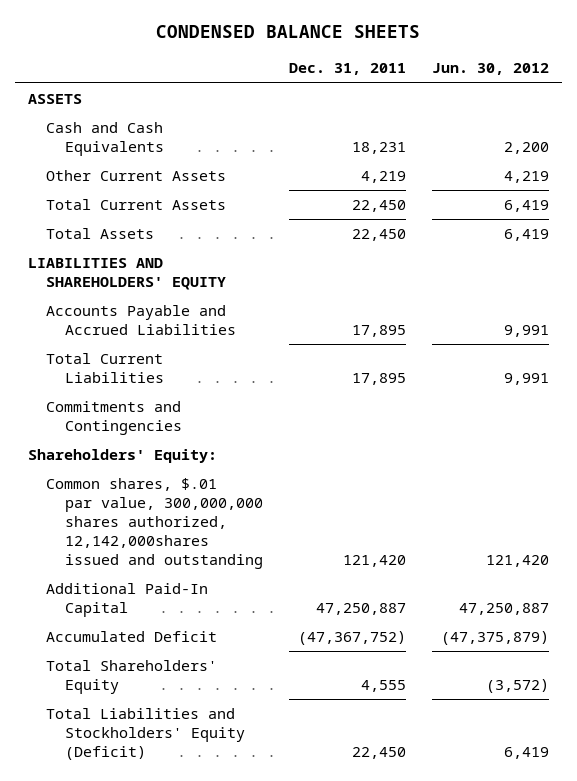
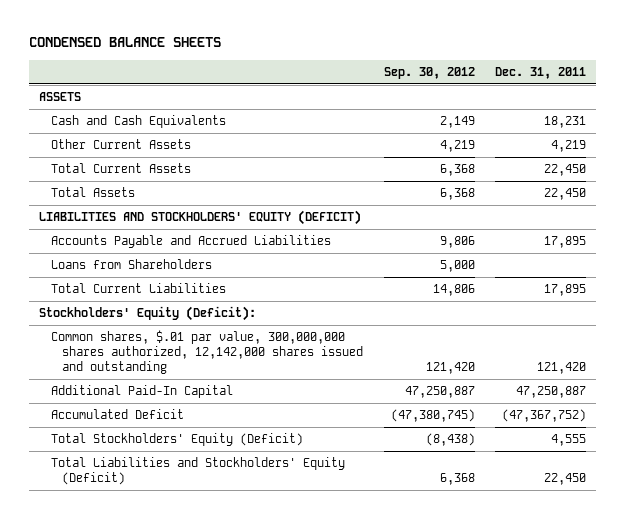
- | Dec. 31, 2011 | Jun. 30, 2012
+ | Sep. 30, 2012 | Dec. 31, 2011
- LIABILITIES AND SHAREHOLDERS' EQUITY
+ LIABILITIES AND STOCKHOLDERS' EQUITY (DEFICIT)
+ Loans from Shareholders | 5,000 |
- Commitments and Contingencies
- Shareholders' Equity:
- Common shares, $.01 par value, 300,000,000 shares authorized, 12,142,000shares issued and outstanding | 121,420 | 121,420
+ Stockholders' Equity (Deficit):
+ Common shares, $.01 par value, 300,000,000 shares authorized, 12,142,000 shares issued and outstanding | 121,420 | 121,420
- Total Shareholders' Equity | 4,555 | (3,572)
+ Total Stockholders' Equity (Deficit) | (8,438) | 4,555

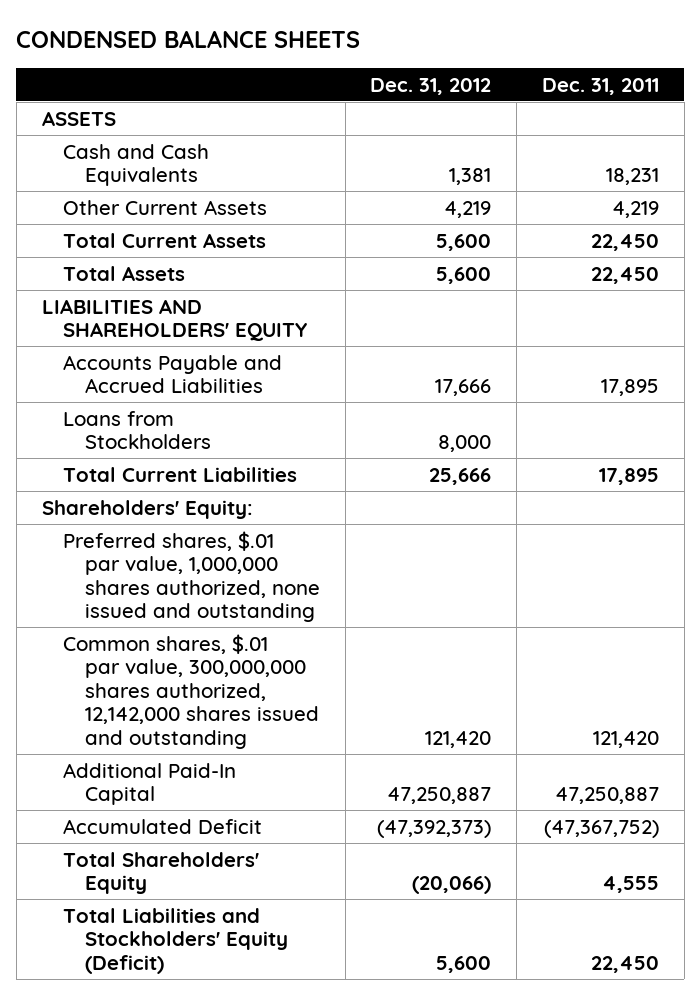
- | Sep. 30, 2012 | Dec. 31, 2011
+ | Dec. 31, 2012 | Dec. 31, 2011
- LIABILITIES AND STOCKHOLDERS' EQUITY (DEFICIT)
+ LIABILITIES AND SHAREHOLDERS' EQUITY
- Loans from Shareholders | 5,000 |
+ Loans from Stockholders | 8,000 |
- Stockholders' Equity (Deficit):
+ Shareholders' Equity:
+ Preferred shares, $.01 par value, 1,000,000 shares authorized, none issued and outstanding
- Total Stockholders' Equity (Deficit) | (8,438) | 4,555
+ Total Shareholders' Equity | (20,066) | 4,555

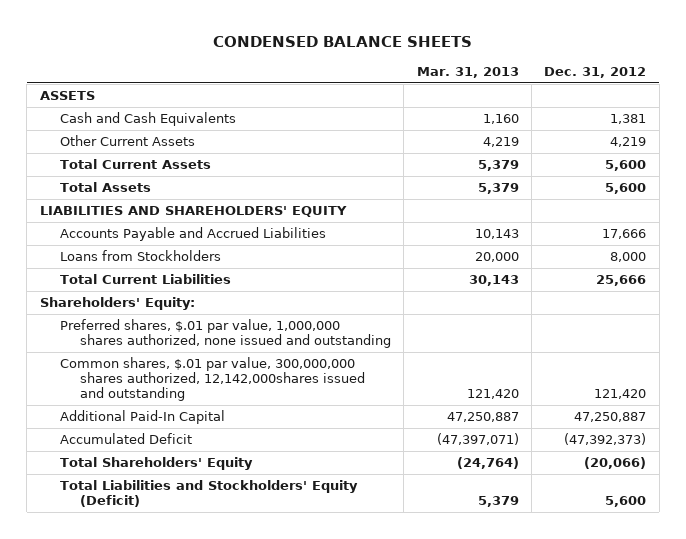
- | Dec. 31, 2012 | Dec. 31, 2011
+ | Mar. 31, 2013 | Dec. 31, 2012
- Common shares, $.01 par value, 300,000,000 shares authorized, 12,142,000 shares issued and outstanding | 121,420 | 121,420
+ Common shares, $.01 par value, 300,000,000 shares authorized, 12,142,000shares issued and outstanding | 121,420 | 121,420

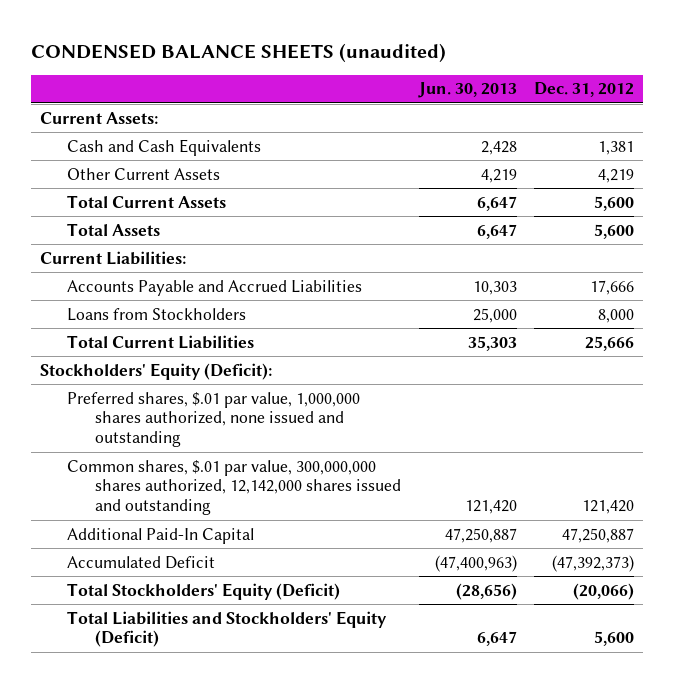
- CONDENSED BALANCE SHEETS
+ CONDENSED BALANCE SHEETS (unaudited)
- | Mar. 31, 2013 | Dec. 31, 2012
+ | Jun. 30, 2013 | Dec. 31, 2012
- ASSETS
+ Current Assets:
- LIABILITIES AND SHAREHOLDERS' EQUITY
+ Current Liabilities:
- Shareholders' Equity:
+ Stockholders' Equity (Deficit):
- Common shares, $.01 par value, 300,000,000 shares authorized, 12,142,000shares issued and outstanding | 121,420 | 121,420
+ Common shares, $.01 par value, 300,000,000 shares authorized, 12,142,000 shares issued and outstanding | 121,420 | 121,420
- Total Shareholders' Equity | (24,764) | (20,066)
+ Total Stockholders' Equity (Deficit) | (28,656) | (20,066)

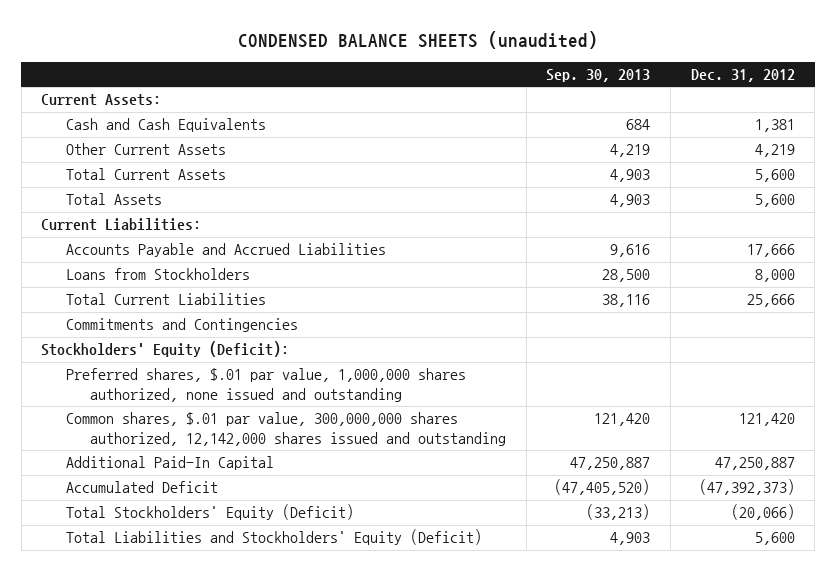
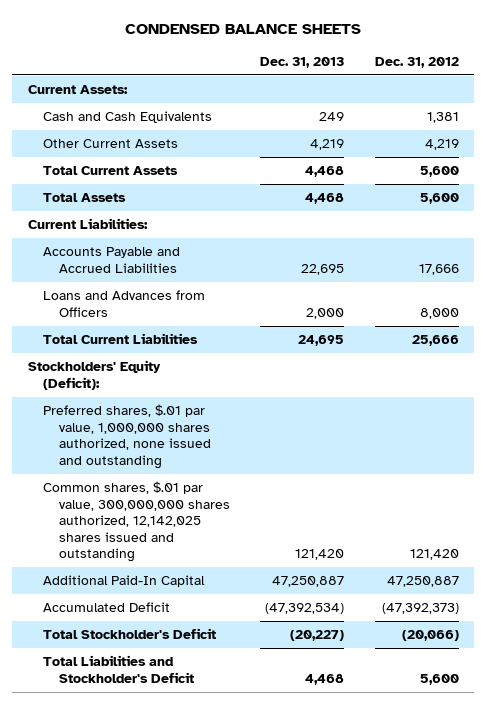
- CONDENSED BALANCE SHEETS (unaudited)
+ CONDENSED BALANCE SHEETS
- | Sep. 30, 2013 | Dec. 31, 2012
+ | Dec. 31, 2013 | Dec. 31, 2012
- Loans from Stockholders | 28,500 | 8,000
+ Loans and Advances from Officers | 2,000 | 8,000
- Commitments and Contingencies
- Common shares, $.01 par value, 300,000,000 shares authorized, 12,142,000 shares issued and outstanding | 121,420 | 121,420
+ Common shares, $.01 par value, 300,000,000 shares authorized, 12,142,025 shares issued and outstanding | 121,420 | 121,420
- Total Stockholders' Equity (Deficit) | (33,213) | (20,066)
- Total Liabilities and Stockholders' Equity (Deficit) | 4,903 | 5,600
+ Total Stockholder's Deficit | (20,227) | (20,066)
+ Total Liabilities and Stockholder's Deficit | 4,468 | 5,600

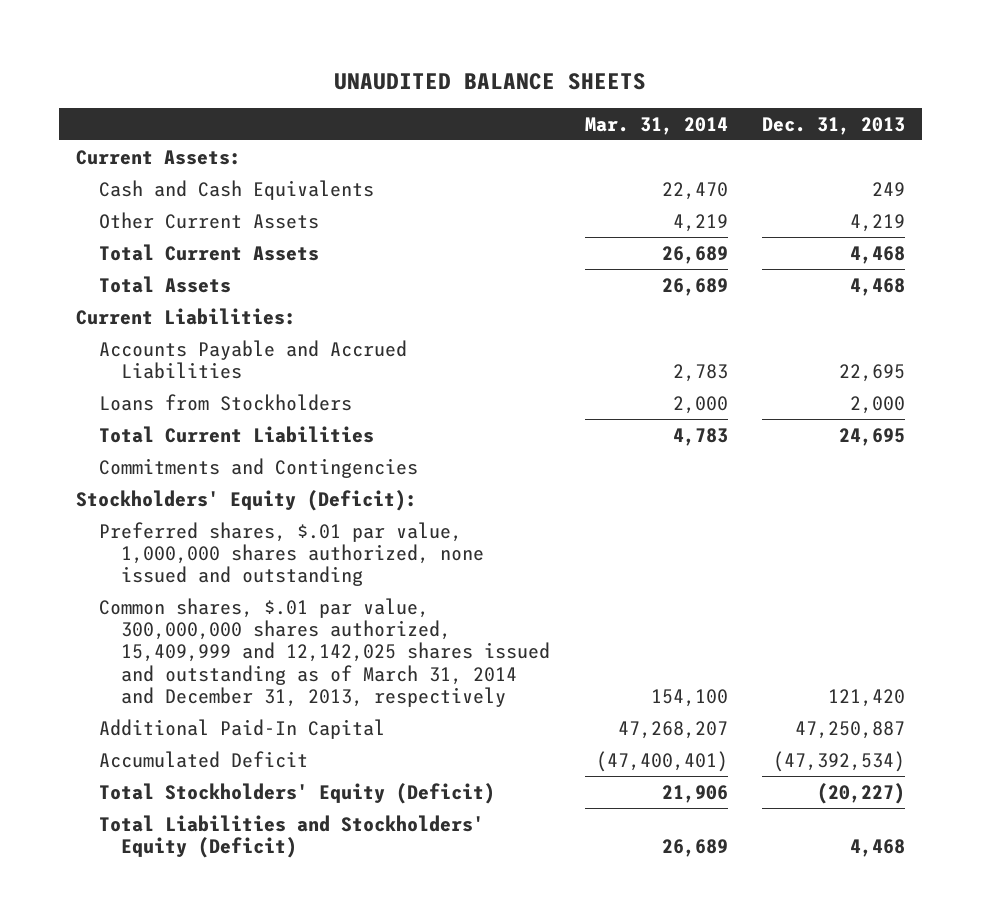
- CONDENSED BALANCE SHEETS
+ UNAUDITED BALANCE SHEETS
- | Dec. 31, 2013 | Dec. 31, 2012
+ | Mar. 31, 2014 | Dec. 31, 2013
- Loans and Advances from Officers | 2,000 | 8,000
+ Loans from Stockholders | 2,000 | 2,000
+ Commitments and Contingencies
- Common shares, $.01 par value, 300,000,000 shares authorized, 12,142,025 shares issued and outstanding | 121,420 | 121,420
+ Common shares, $.01 par value, 300,000,000 shares authorized, 15,409,999 and 12,142,025 shares issued and outstanding as of March 31, 2014 and December 31, 2013, respectively | 154,100 | 121,420
- Total Stockholder's Deficit | (20,227) | (20,066)
- Total Liabilities and Stockholder's Deficit | 4,468 | 5,600
+ Total Stockholders' Equity (Deficit) | 21,906 | (20,227)
+ Total Liabilities and Stockholders' Equity (Deficit) | 26,689 | 4,468

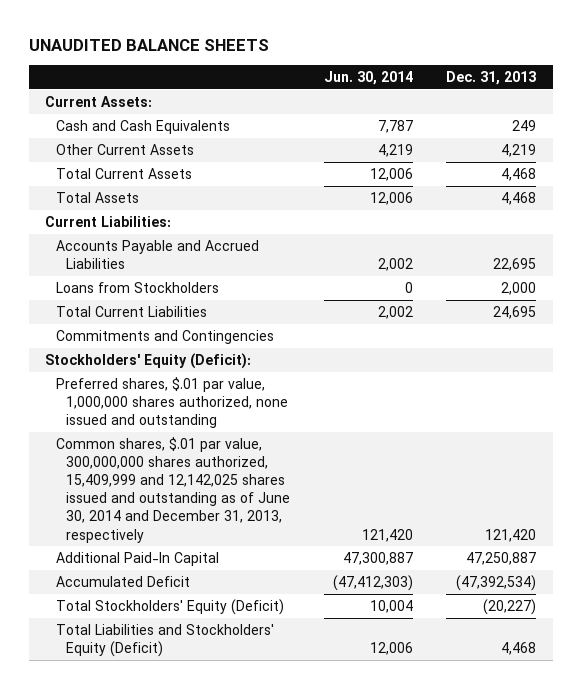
- | Mar. 31, 2014 | Dec. 31, 2013
+ | Jun. 30, 2014 | Dec. 31, 2013
- Common shares, $.01 par value, 300,000,000 shares authorized, 15,409,999 and 12,142,025 shares issued and outstanding as of March 31, 2014 and December 31, 2013, respectively | 154,100 | 121,420
+ Common shares, $.01 par value, 300,000,000 shares authorized, 15,409,999 and 12,142,025 shares issued and outstanding as of June 30, 2014 and December 31, 2013, respectively | 121,420 | 121,420

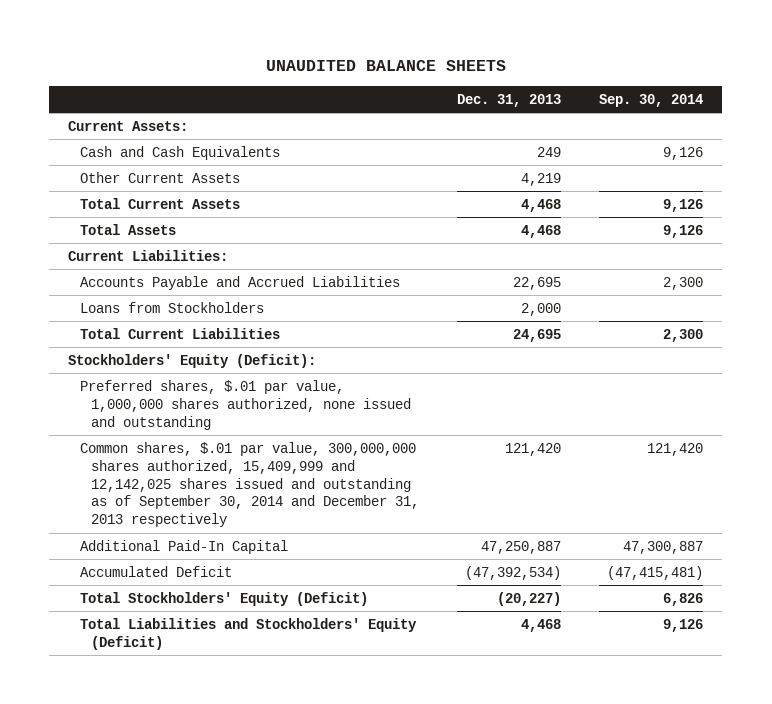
- | Jun. 30, 2014 | Dec. 31, 2013
+ | Dec. 31, 2013 | Sep. 30, 2014
- Commitments and Contingencies
- Common shares, $.01 par value, 300,000,000 shares authorized, 15,409,999 and 12,142,025 shares issued and outstanding as of June 30, 2014 and December 31, 2013, respectively | 121,420 | 121,420
+ Common shares, $.01 par value, 300,000,000 shares authorized, 15,409,999 and 12,142,025 shares issued and outstanding as of September 30, 2014 and December 31, 2013 respectively | 121,420 | 121,420

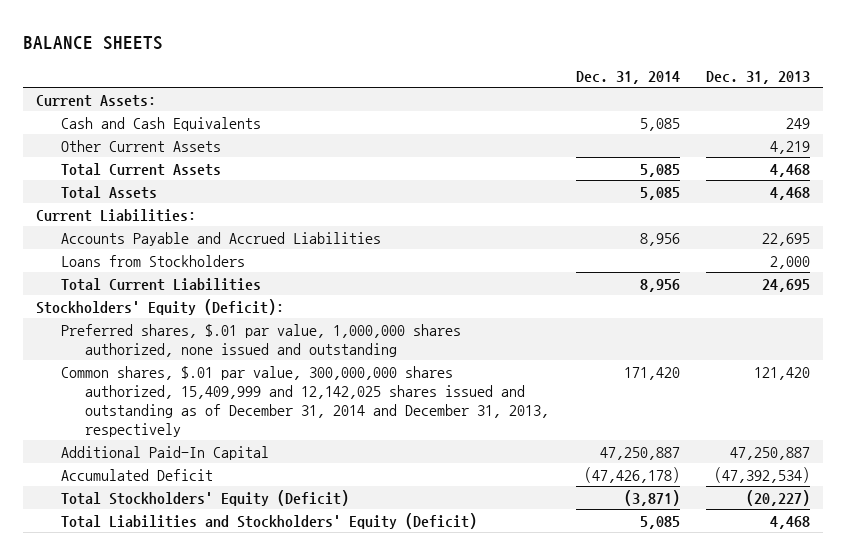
- UNAUDITED BALANCE SHEETS
+ BALANCE SHEETS
- | Dec. 31, 2013 | Sep. 30, 2014
+ | Dec. 31, 2014 | Dec. 31, 2013
- Common shares, $.01 par value, 300,000,000 shares authorized, 15,409,999 and 12,142,025 shares issued and outstanding as of September 30, 2014 and December 31, 2013 respectively | 121,420 | 121,420
+ Common shares, $.01 par value, 300,000,000 shares authorized, 15,409,999 and 12,142,025 shares issued and outstanding as of December 31, 2014 and December 31, 2013, respectively | 171,420 | 121,420

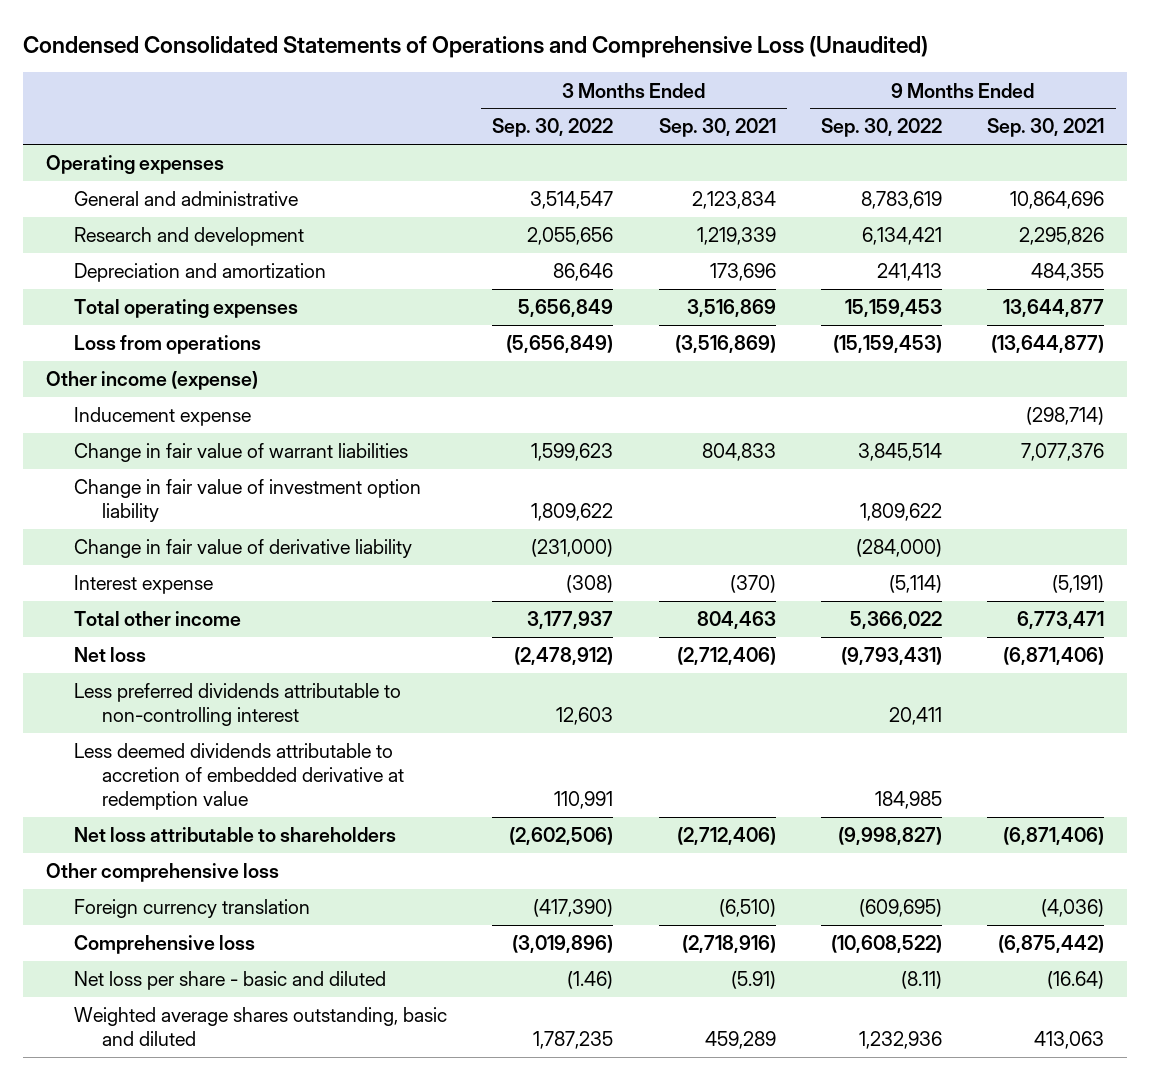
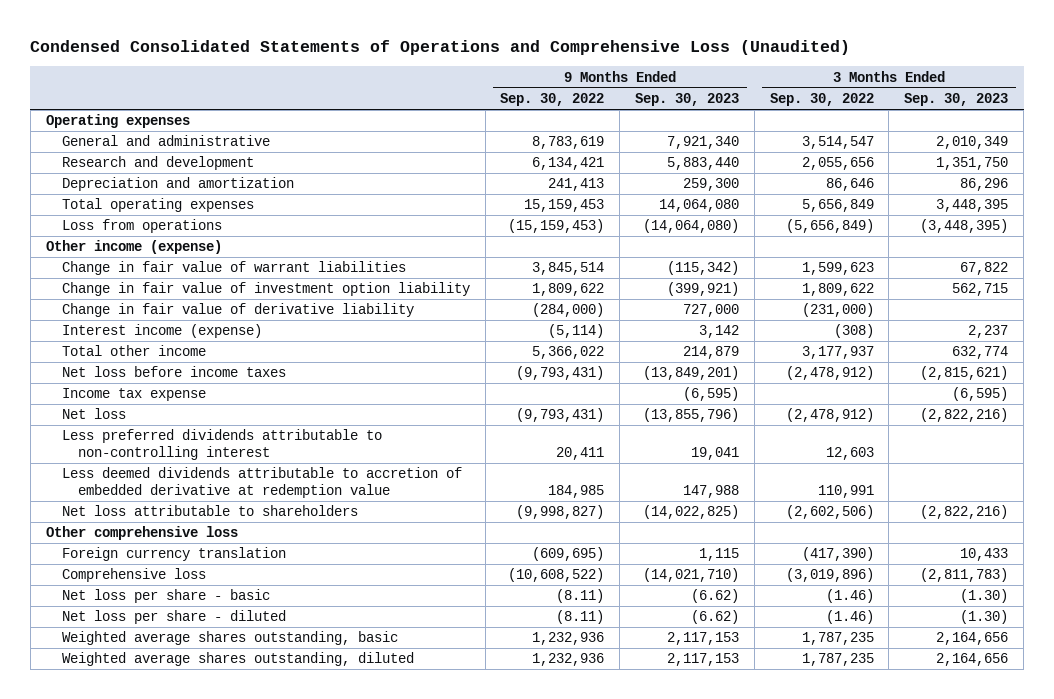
- | 3 Months Ended Sep. 30, 2022 | 3 Months Ended Sep. 30, 2021 | 9 Months Ended Sep. 30, 2022 | 9 Months Ended Sep. 30, 2021
+ | 9 Months Ended Sep. 30, 2022 | 9 Months Ended Sep. 30, 2023 | 3 Months Ended Sep. 30, 2022 | 3 Months Ended Sep. 30, 2023
- Inducement expense | | | | (298,714)
- Interest expense | (308) | (370) | (5,114) | (5,191)
+ Interest income (expense) | (5,114) | 3,142 | (308) | 2,237
+ Net loss before income taxes | (9,793,431) | (13,849,201) | (2,478,912) | (2,815,621)
+ Income tax expense | | (6,595) | | (6,595)
- Net loss per share - basic and diluted | (1.46) | (5.91) | (8.11) | (16.64)
- Weighted average shares outstanding, basic and diluted | 1,787,235 | 459,289 | 1,232,936 | 413,063
+ Net loss per share - basic | (8.11) | (6.62) | (1.46) | (1.30)
+ Net loss per share - diluted | (8.11) | (6.62) | (1.46) | (1.30)
+ Weighted average shares outstanding, basic | 1,232,936 | 2,117,153 | 1,787,235 | 2,164,656
+ Weighted average shares outstanding, diluted | 1,232,936 | 2,117,153 | 1,787,235 | 2,164,656

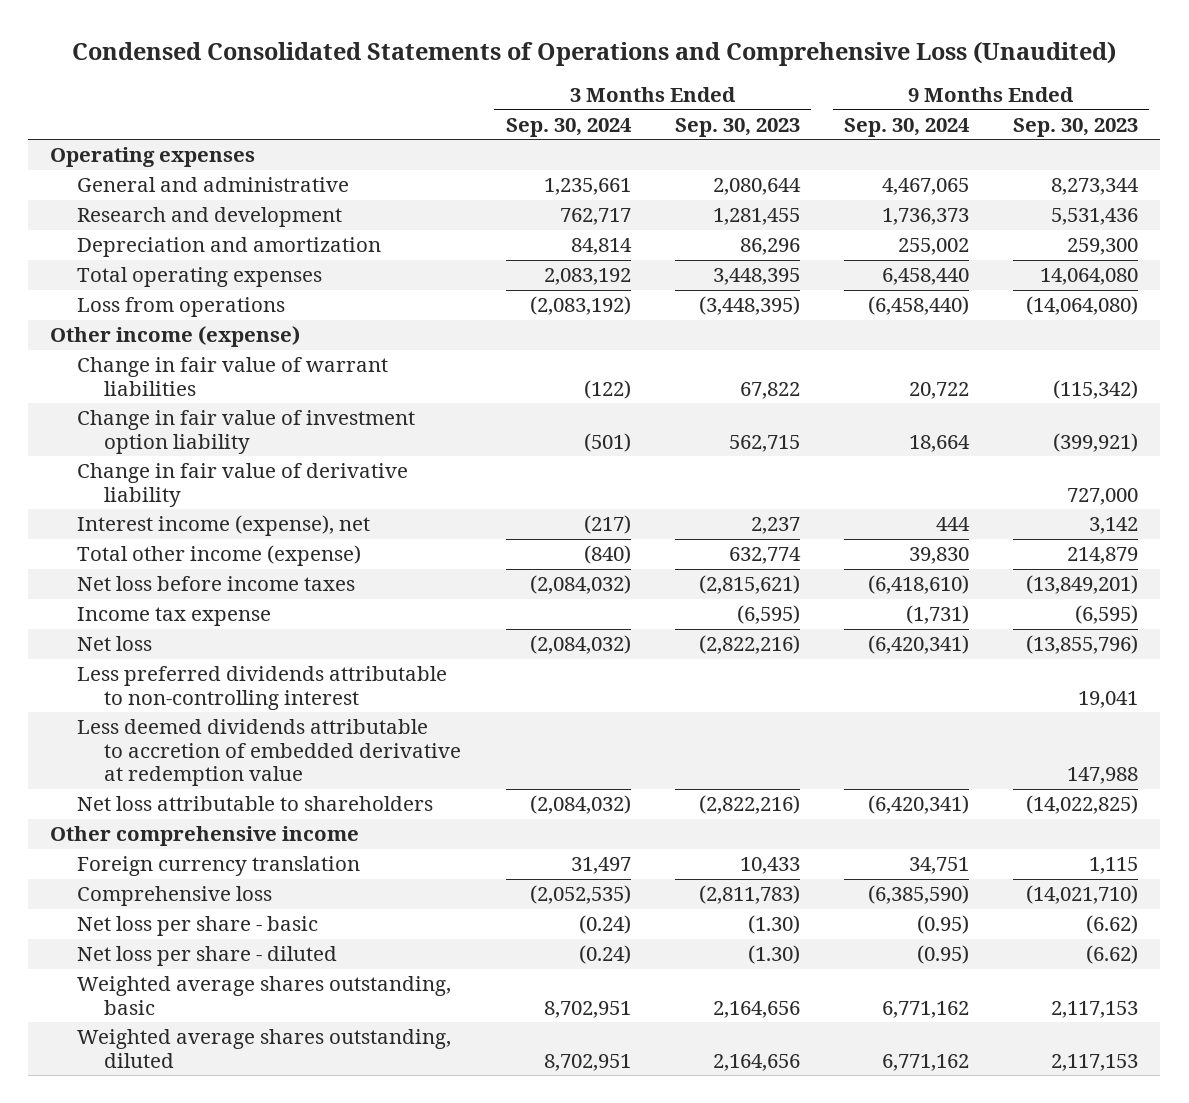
- | 9 Months Ended Sep. 30, 2022 | 9 Months Ended Sep. 30, 2023 | 3 Months Ended Sep. 30, 2022 | 3 Months Ended Sep. 30, 2023
+ | 3 Months Ended Sep. 30, 2024 | 3 Months Ended Sep. 30, 2023 | 9 Months Ended Sep. 30, 2024 | 9 Months Ended Sep. 30, 2023
- General and administrative | 8,783,619 | 7,921,340 | 3,514,547 | 2,010,349
- Research and development | 6,134,421 | 5,883,440 | 2,055,656 | 1,351,750
+ General and administrative | 1,235,661 | 2,080,644 | 4,467,065 | 8,273,344
+ Research and development | 762,717 | 1,281,455 | 1,736,373 | 5,531,436
- Interest income (expense) | (5,114) | 3,142 | (308) | 2,237
- Total other income | 5,366,022 | 214,879 | 3,177,937 | 632,774
+ Interest income (expense), net | (217) | 2,237 | 444 | 3,142
+ Total other income (expense) | (840) | 632,774 | 39,830 | 214,879
- Other comprehensive loss
+ Other comprehensive income

